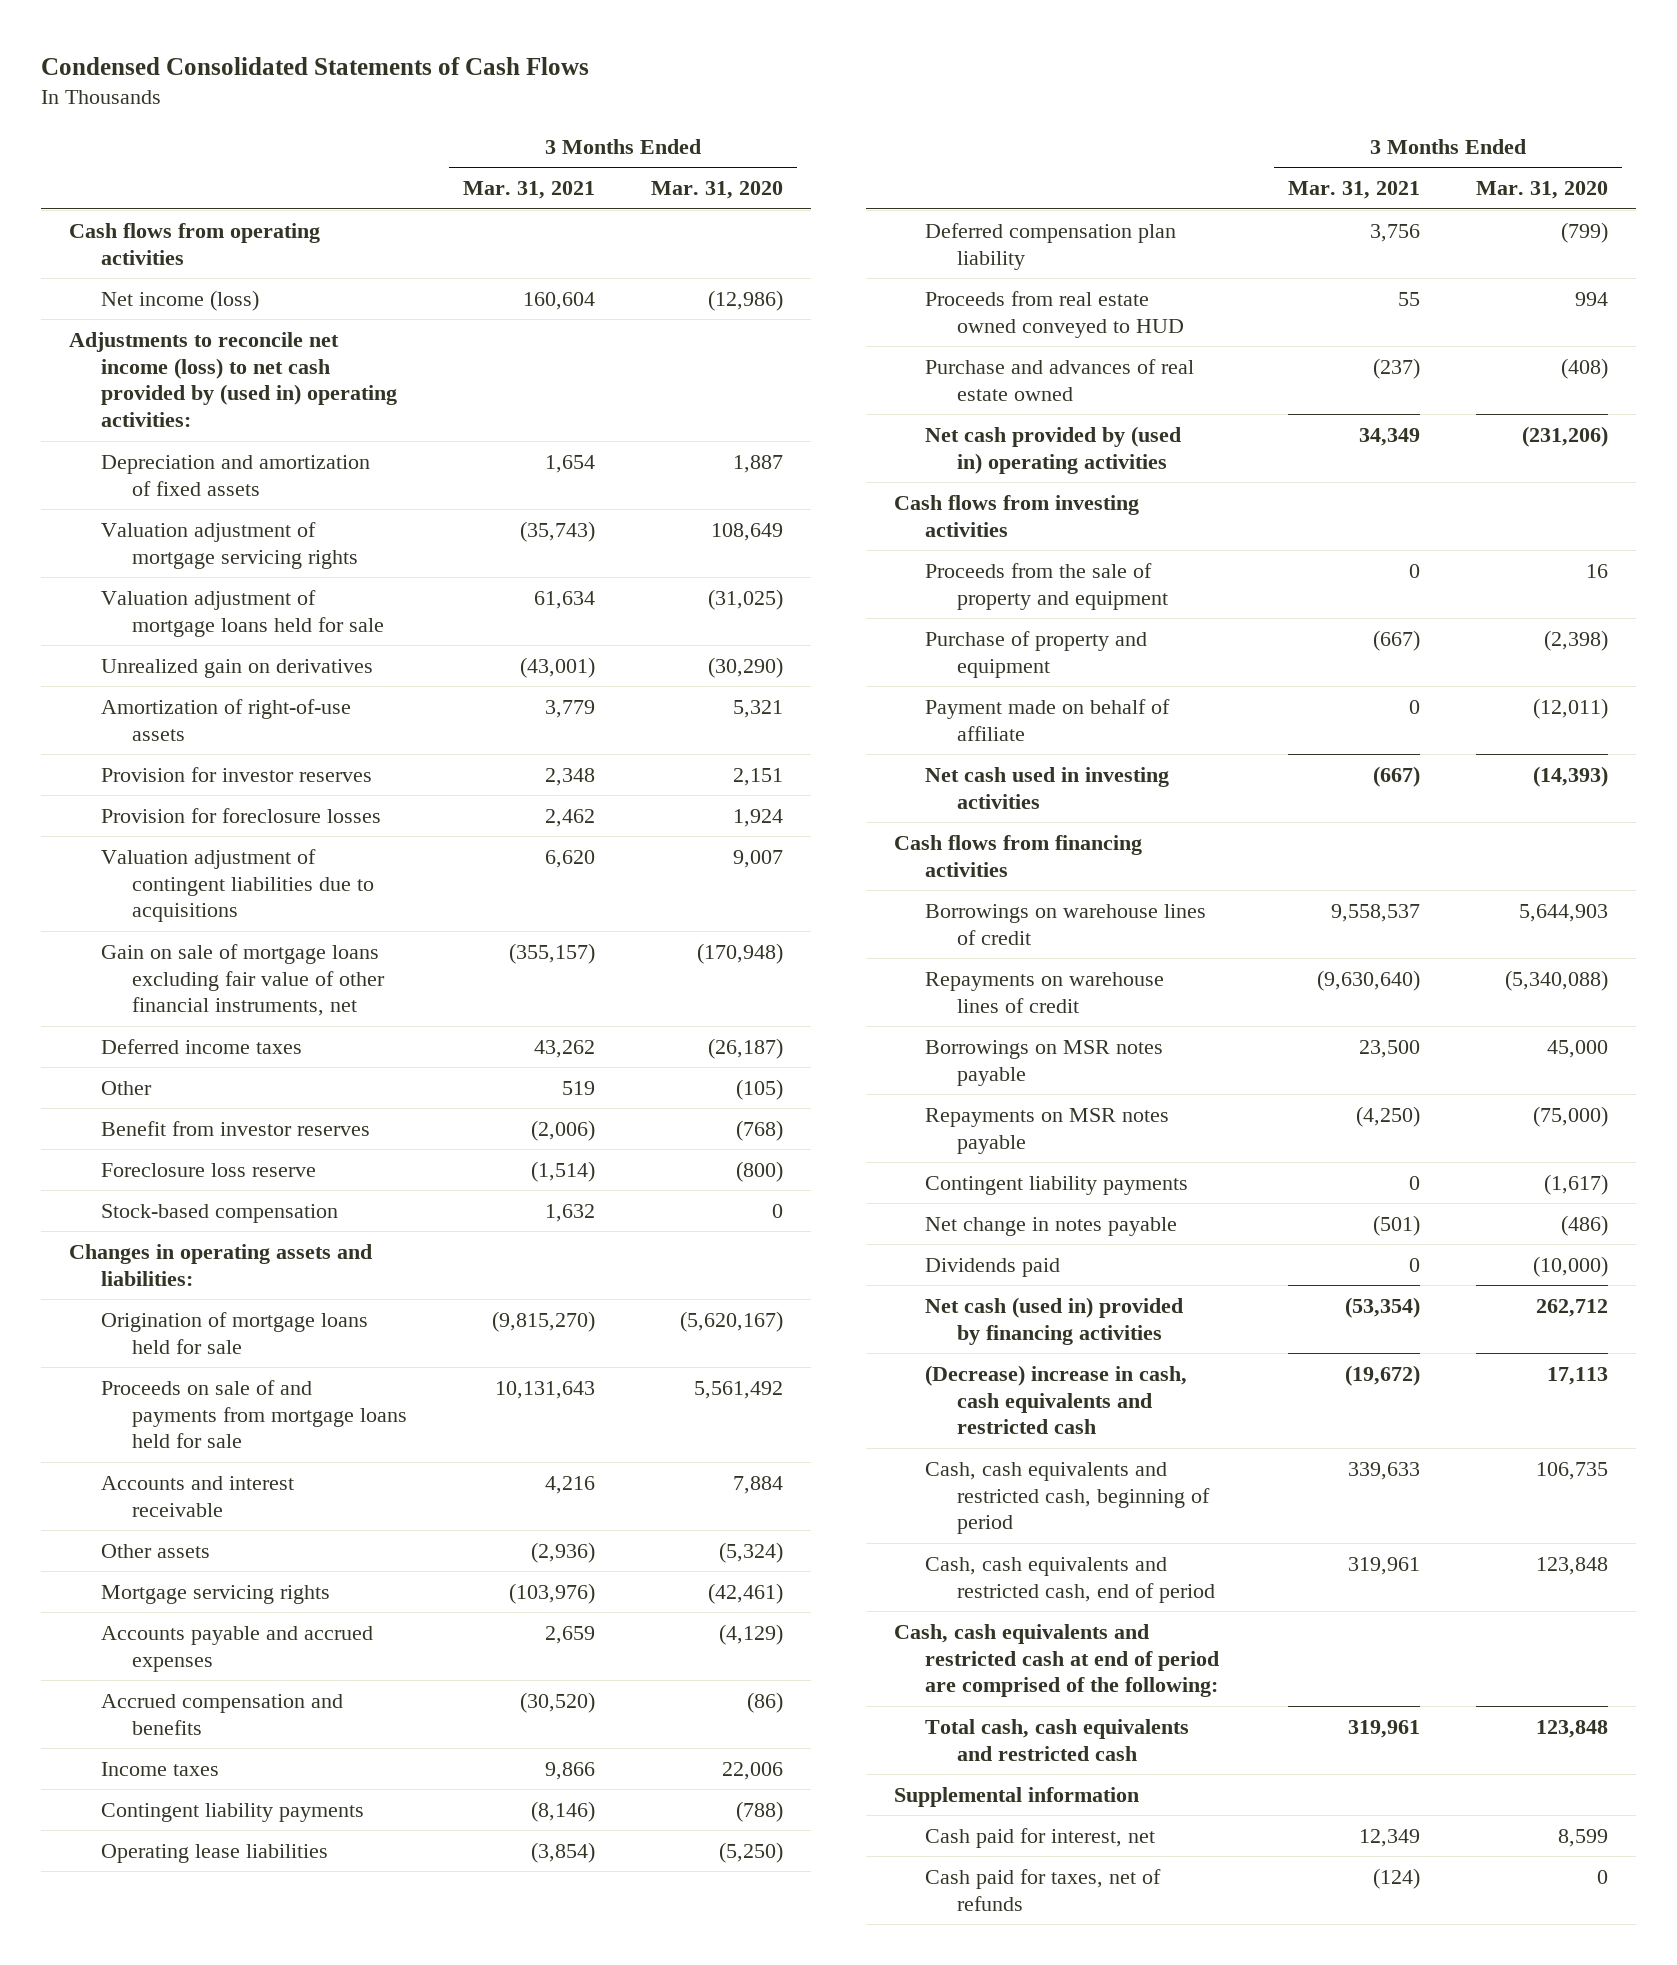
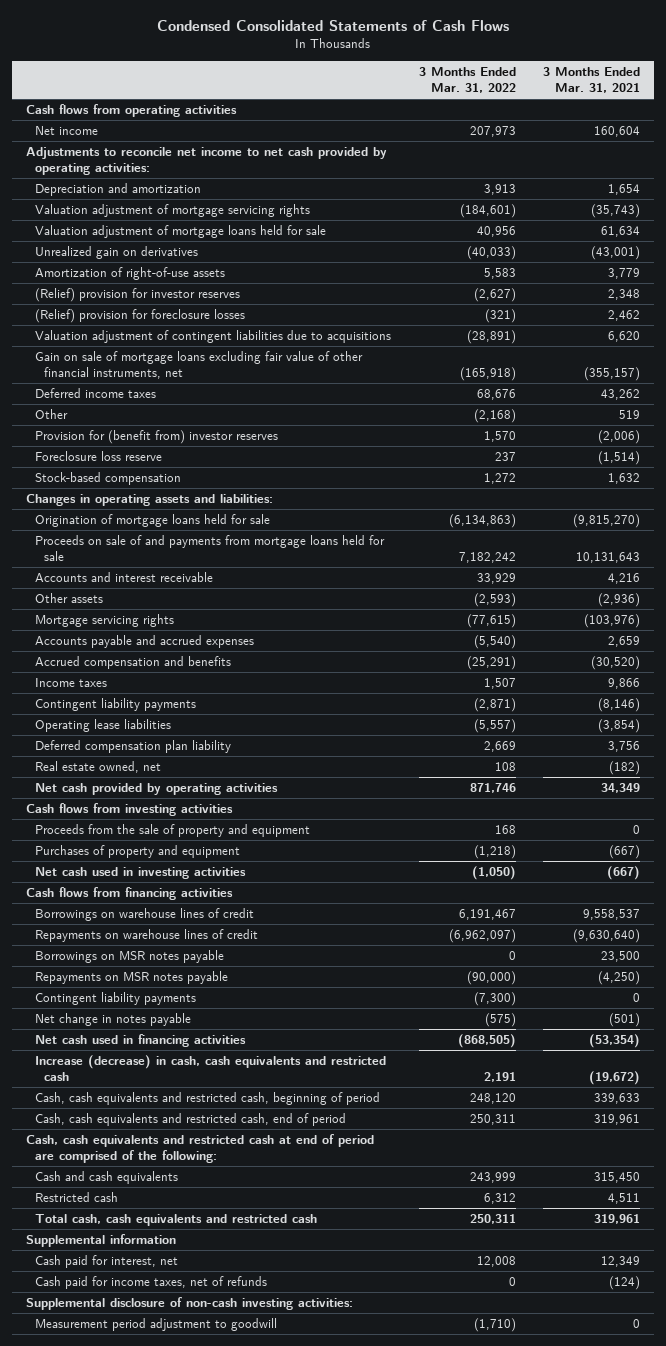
- | 3 Months Ended Mar. 31, 2021 | 3 Months Ended Mar. 31, 2020
+ | 3 Months Ended Mar. 31, 2022 | 3 Months Ended Mar. 31, 2021
- Net income (loss) | 160,604 | (12,986)
- Adjustments to reconcile net income (loss) to net cash provided by (used in) operating activities:
- Depreciation and amortization of fixed assets | 1,654 | 1,887
+ Net income | 207,973 | 160,604
+ Adjustments to reconcile net income to net cash provided by operating activities:
+ Depreciation and amortization | 3,913 | 1,654
- Provision for investor reserves | 2,348 | 2,151
- Provision for foreclosure losses | 2,462 | 1,924
+ (Relief) provision for investor reserves | (2,627) | 2,348
+ (Relief) provision for foreclosure losses | (321) | 2,462
- Benefit from investor reserves | (2,006) | (768)
+ Provision for (benefit from) investor reserves | 1,570 | (2,006)
- Proceeds from real estate owned conveyed to HUD | 55 | 994
- Purchase and advances of real estate owned | (237) | (408)
- Net cash provided by (used in) operating activities | 34,349 | (231,206)
+ Real estate owned, net | 108 | (182)
+ Net cash provided by operating activities | 871,746 | 34,349
- Purchase of property and equipment | (667) | (2,398)
- Payment made on behalf of affiliate | 0 | (12,011)
+ Purchases of property and equipment | (1,218) | (667)
- Dividends paid | 0 | (10,000)
- Net cash (used in) provided by financing activities | (53,354) | 262,712
- (Decrease) increase in cash, cash equivalents and restricted cash | (19,672) | 17,113
+ Net cash used in financing activities | (868,505) | (53,354)
+ Increase (decrease) in cash, cash equivalents and restricted cash | 2,191 | (19,672)
+ Cash and cash equivalents | 243,999 | 315,450
+ Restricted cash | 6,312 | 4,511
- Cash paid for taxes, net of refunds | (124) | 0
+ Cash paid for income taxes, net of refunds | 0 | (124)
+ Supplemental disclosure of non-cash investing activities:
+ Measurement period adjustment to goodwill | (1,710) | 0

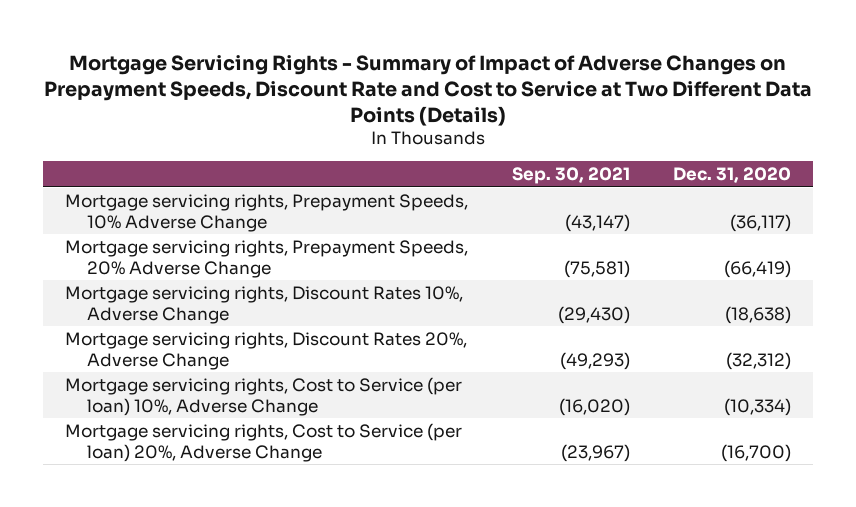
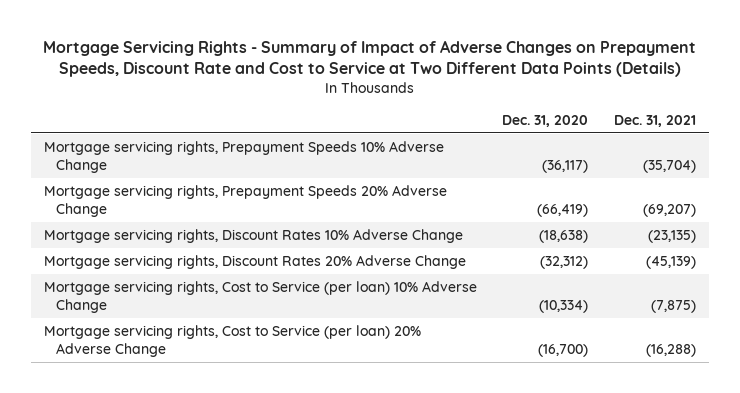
- | Sep. 30, 2021 | Dec. 31, 2020
+ | Dec. 31, 2020 | Dec. 31, 2021
- Mortgage servicing rights, Prepayment Speeds, 10% Adverse Change | (43,147) | (36,117)
- Mortgage servicing rights, Prepayment Speeds, 20% Adverse Change | (75,581) | (66,419)
- Mortgage servicing rights, Discount Rates 10%, Adverse Change | (29,430) | (18,638)
- Mortgage servicing rights, Discount Rates 20%, Adverse Change | (49,293) | (32,312)
- Mortgage servicing rights, Cost to Service (per loan) 10%, Adverse Change | (16,020) | (10,334)
- Mortgage servicing rights, Cost to Service (per loan) 20%, Adverse Change | (23,967) | (16,700)
+ Mortgage servicing rights, Prepayment Speeds 10% Adverse Change | (36,117) | (35,704)
+ Mortgage servicing rights, Prepayment Speeds 20% Adverse Change | (66,419) | (69,207)
+ Mortgage servicing rights, Discount Rates 10% Adverse Change | (18,638) | (23,135)
+ Mortgage servicing rights, Discount Rates 20% Adverse Change | (32,312) | (45,139)
+ Mortgage servicing rights, Cost to Service (per loan) 10% Adverse Change | (10,334) | (7,875)
+ Mortgage servicing rights, Cost to Service (per loan) 20% Adverse Change | (16,700) | (16,288)

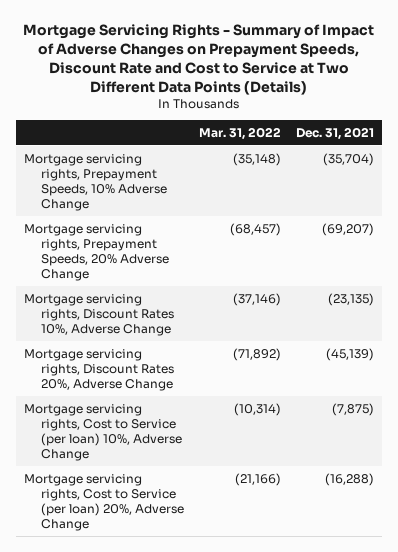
- | Dec. 31, 2020 | Dec. 31, 2021
+ | Mar. 31, 2022 | Dec. 31, 2021
- Mortgage servicing rights, Prepayment Speeds 10% Adverse Change | (36,117) | (35,704)
- Mortgage servicing rights, Prepayment Speeds 20% Adverse Change | (66,419) | (69,207)
- Mortgage servicing rights, Discount Rates 10% Adverse Change | (18,638) | (23,135)
- Mortgage servicing rights, Discount Rates 20% Adverse Change | (32,312) | (45,139)
- Mortgage servicing rights, Cost to Service (per loan) 10% Adverse Change | (10,334) | (7,875)
- Mortgage servicing rights, Cost to Service (per loan) 20% Adverse Change | (16,700) | (16,288)
+ Mortgage servicing rights, Prepayment Speeds, 10% Adverse Change | (35,148) | (35,704)
+ Mortgage servicing rights, Prepayment Speeds, 20% Adverse Change | (68,457) | (69,207)
+ Mortgage servicing rights, Discount Rates 10%, Adverse Change | (37,146) | (23,135)
+ Mortgage servicing rights, Discount Rates 20%, Adverse Change | (71,892) | (45,139)
+ Mortgage servicing rights, Cost to Service (per loan) 10%, Adverse Change | (10,314) | (7,875)
+ Mortgage servicing rights, Cost to Service (per loan) 20%, Adverse Change | (21,166) | (16,288)

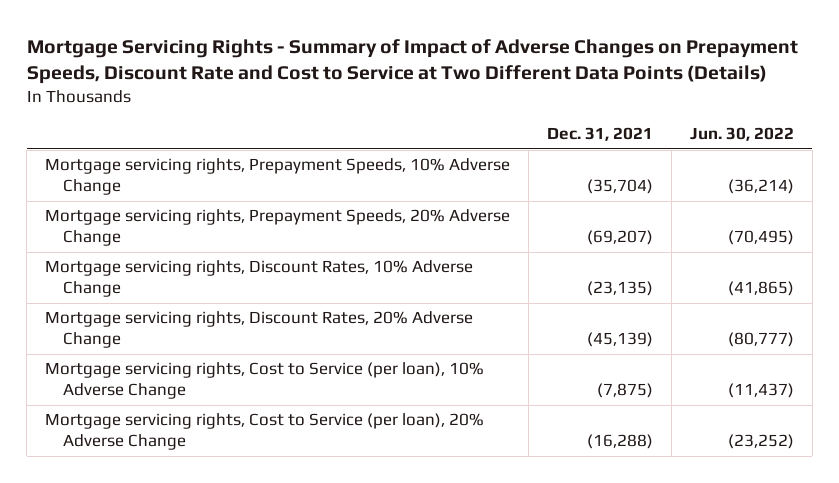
- | Mar. 31, 2022 | Dec. 31, 2021
+ | Dec. 31, 2021 | Jun. 30, 2022
- Mortgage servicing rights, Discount Rates 10%, Adverse Change | (37,146) | (23,135)
- Mortgage servicing rights, Discount Rates 20%, Adverse Change | (71,892) | (45,139)
- Mortgage servicing rights, Cost to Service (per loan) 10%, Adverse Change | (10,314) | (7,875)
- Mortgage servicing rights, Cost to Service (per loan) 20%, Adverse Change | (21,166) | (16,288)
+ Mortgage servicing rights, Discount Rates, 10% Adverse Change | (23,135) | (41,865)
+ Mortgage servicing rights, Discount Rates, 20% Adverse Change | (45,139) | (80,777)
+ Mortgage servicing rights, Cost to Service (per loan), 10% Adverse Change | (7,875) | (11,437)
+ Mortgage servicing rights, Cost to Service (per loan), 20% Adverse Change | (16,288) | (23,252)

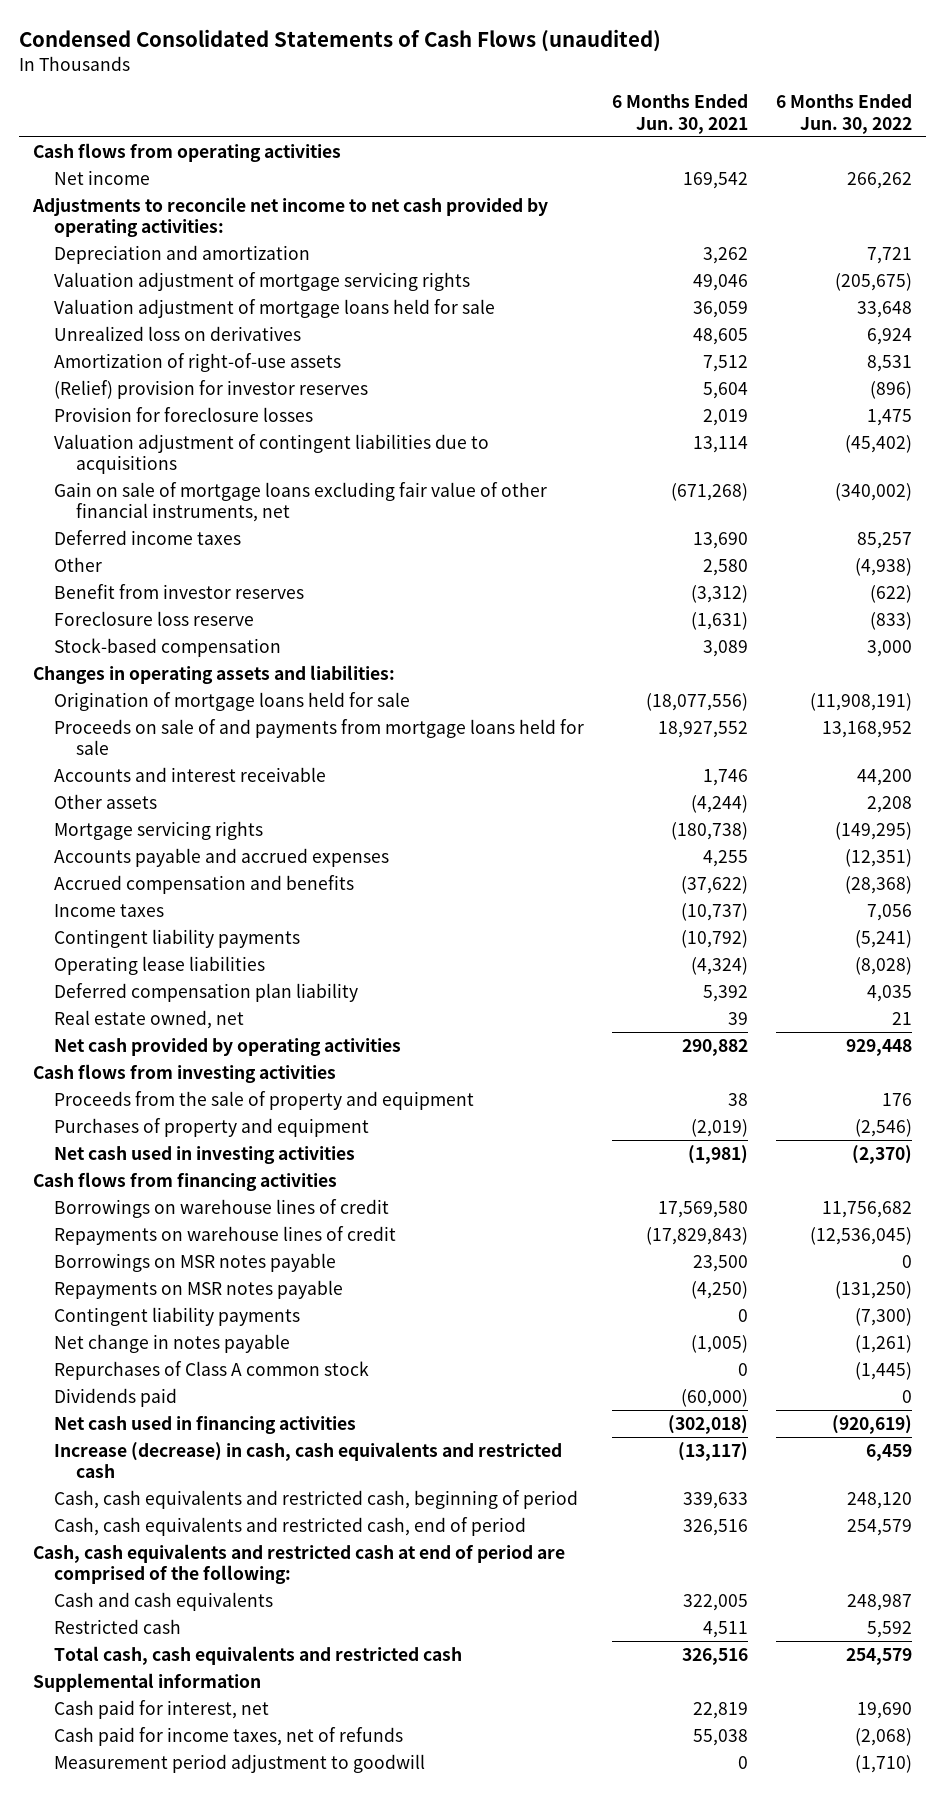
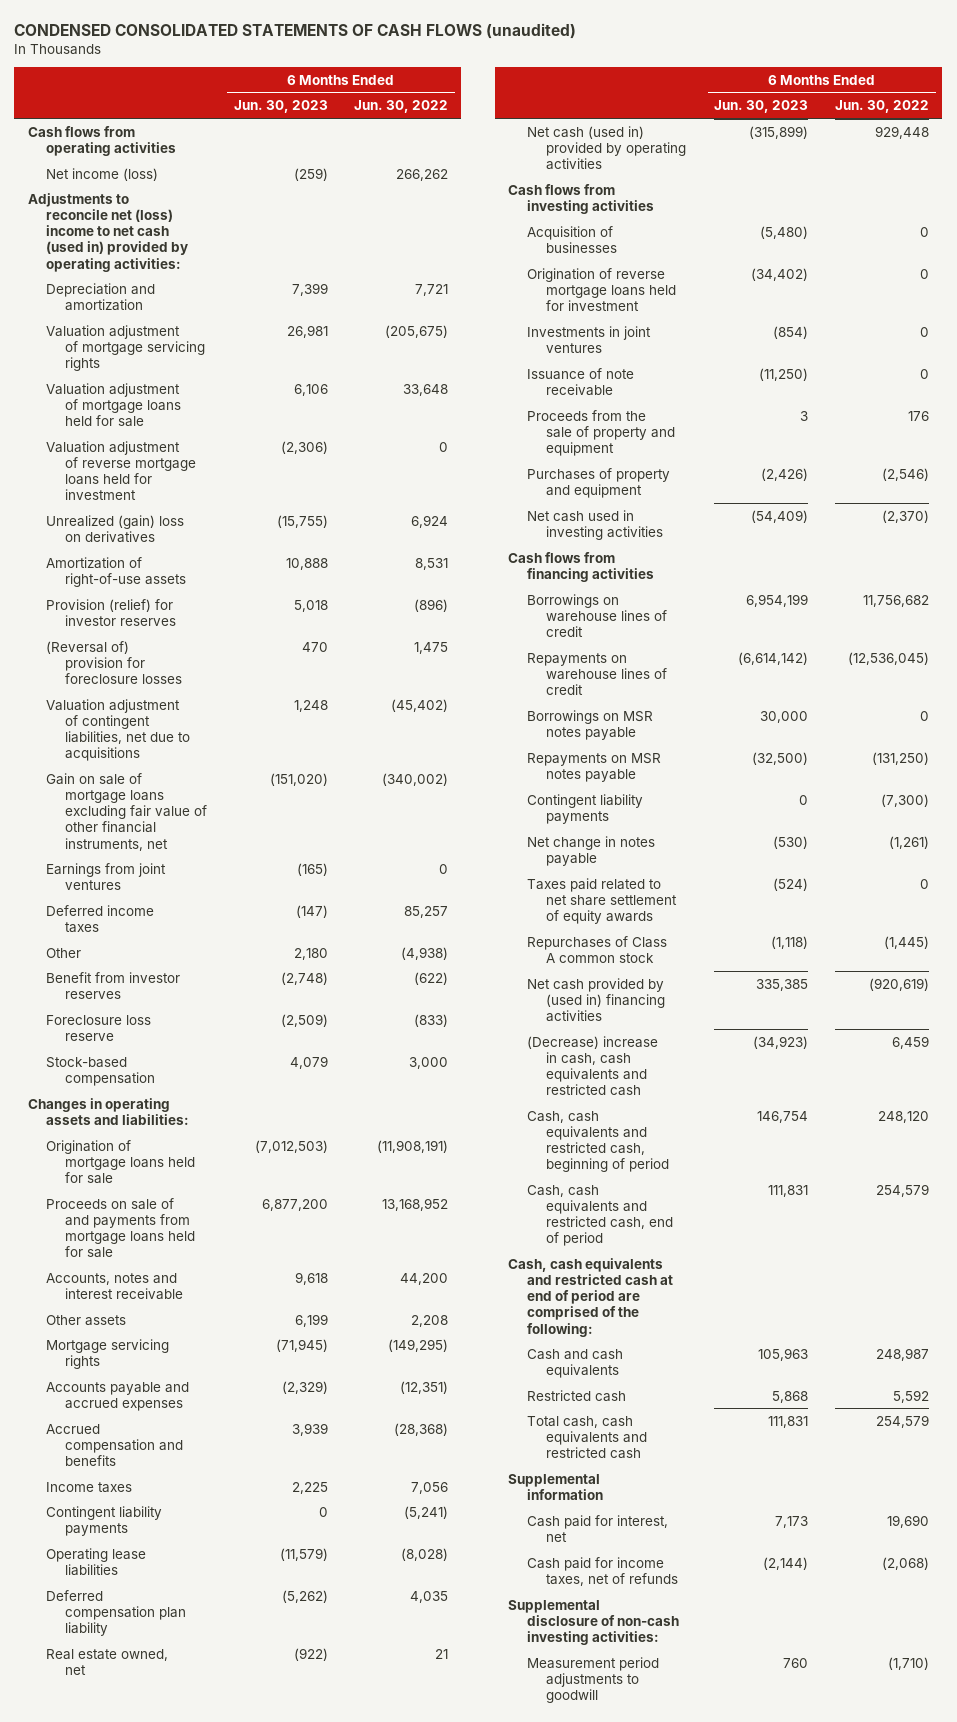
- Condensed Consolidated Statements of Cash Flows (unaudited)
+ CONDENSED CONSOLIDATED STATEMENTS OF CASH FLOWS (unaudited)
- | 6 Months Ended Jun. 30, 2021 | 6 Months Ended Jun. 30, 2022
+ | 6 Months Ended Jun. 30, 2023 | 6 Months Ended Jun. 30, 2022
- Net income | 169,542 | 266,262
- Adjustments to reconcile net income to net cash provided by operating activities:
+ Net income (loss) | (259) | 266,262
+ Adjustments to reconcile net (loss) income to net cash (used in) provided by operating activities:
- Unrealized loss on derivatives | 48,605 | 6,924
+ Valuation adjustment of reverse mortgage loans held for investment | (2,306) | 0
+ Unrealized (gain) loss on derivatives | (15,755) | 6,924
- (Relief) provision for investor reserves | 5,604 | (896)
- Provision for foreclosure losses | 2,019 | 1,475
- Valuation adjustment of contingent liabilities due to acquisitions | 13,114 | (45,402)
+ Provision (relief) for investor reserves | 5,018 | (896)
+ (Reversal of) provision for foreclosure losses | 470 | 1,475
+ Valuation adjustment of contingent liabilities, net due to acquisitions | 1,248 | (45,402)
+ Earnings from joint ventures | (165) | 0
- Accounts and interest receivable | 1,746 | 44,200
+ Accounts, notes and interest receivable | 9,618 | 44,200
- Net cash provided by operating activities | 290,882 | 929,448
+ Net cash (used in) provided by operating activities | (315,899) | 929,448
+ Acquisition of businesses | (5,480) | 0
+ Origination of reverse mortgage loans held for investment | (34,402) | 0
+ Investments in joint ventures | (854) | 0
+ Issuance of note receivable | (11,250) | 0
+ Taxes paid related to net share settlement of equity awards | (524) | 0
- Dividends paid | (60,000) | 0
- Net cash used in financing activities | (302,018) | (920,619)
- Increase (decrease) in cash, cash equivalents and restricted cash | (13,117) | 6,459
+ Net cash provided by (used in) financing activities | 335,385 | (920,619)
+ (Decrease) increase in cash, cash equivalents and restricted cash | (34,923) | 6,459
- Measurement period adjustment to goodwill | 0 | (1,710)
+ Supplemental disclosure of non-cash investing activities:
+ Measurement period adjustments to goodwill | 760 | (1,710)

